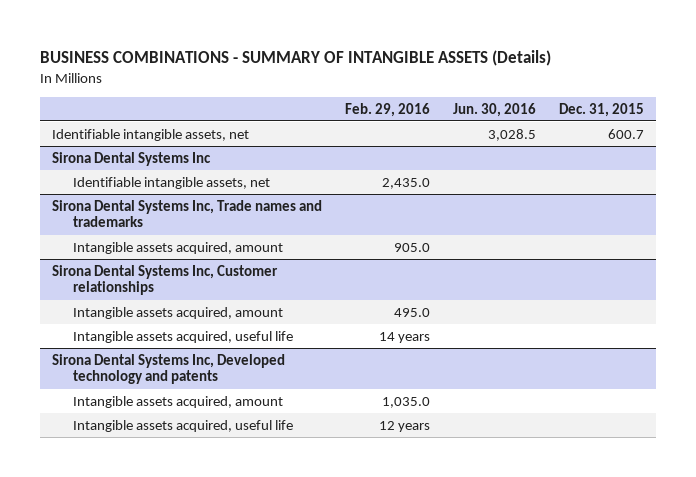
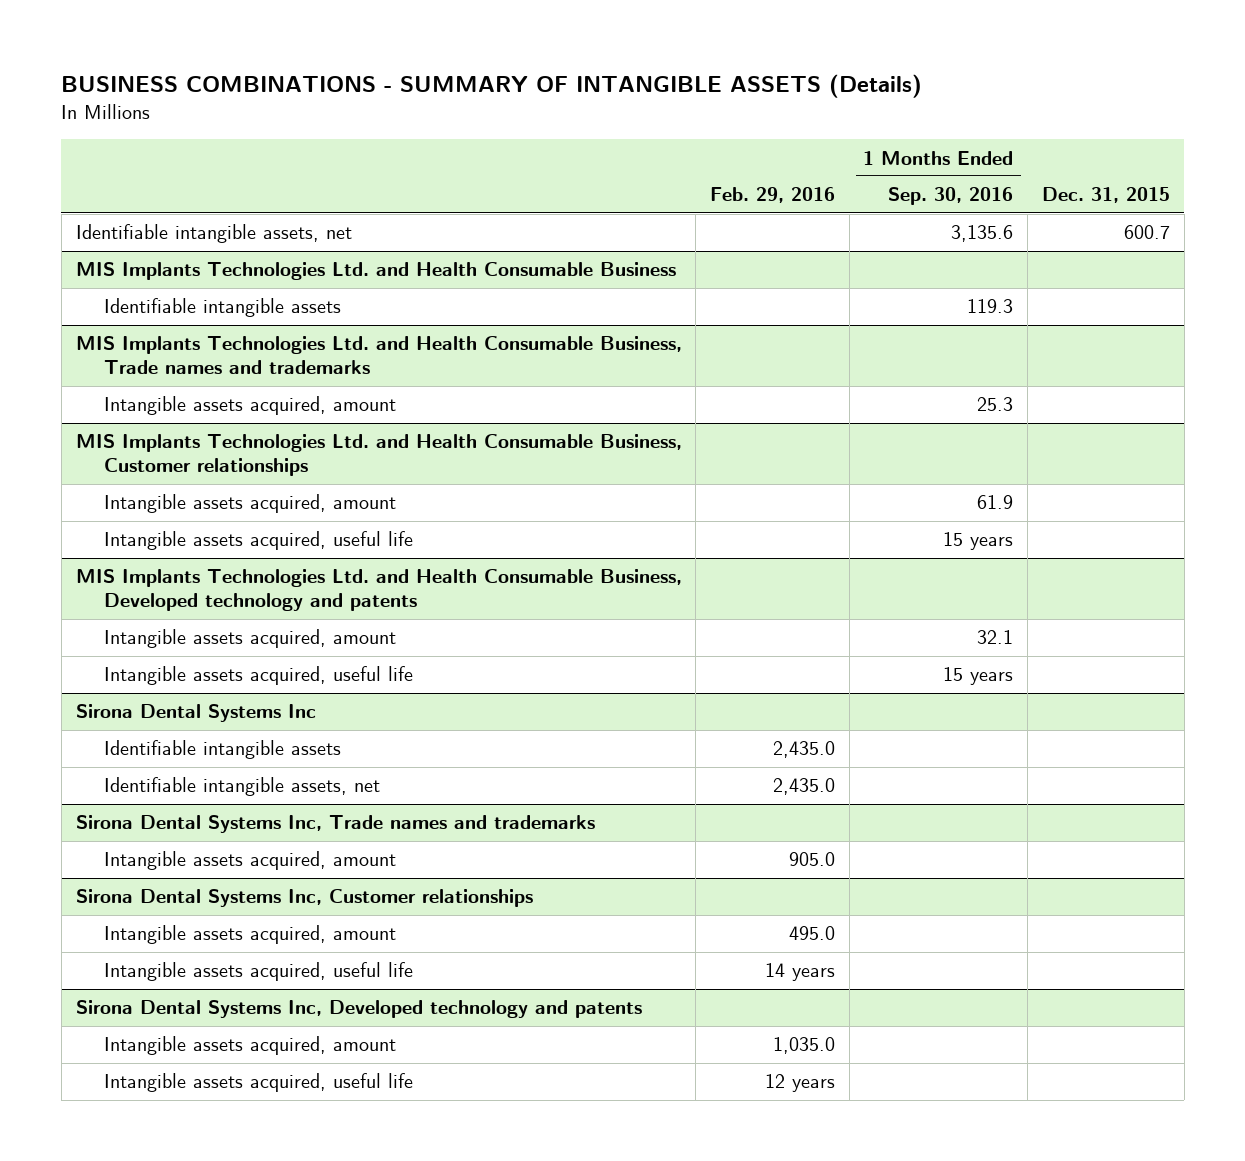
- | Feb. 29, 2016 | Jun. 30, 2016 | Dec. 31, 2015
+ | Feb. 29, 2016 | 1 Months Ended Sep. 30, 2016 | Dec. 31, 2015
+ MIS Implants Technologies Ltd. and Health Consumable Business
+ Identifiable intangible assets | | 119.3 |
+ MIS Implants Technologies Ltd. and Health Consumable Business, Trade names and trademarks
+ Intangible assets acquired, amount | | 25.3 |
+ MIS Implants Technologies Ltd. and Health Consumable Business, Customer relationships
+ Intangible assets acquired, amount | | 61.9 |
+ Intangible assets acquired, useful life | | 15 years |
+ MIS Implants Technologies Ltd. and Health Consumable Business, Developed technology and patents
+ Intangible assets acquired, amount | | 32.1 |
+ Intangible assets acquired, useful life | | 15 years |
@ Sirona Dental Systems Inc
+ Identifiable intangible assets | 2,435.0 | |

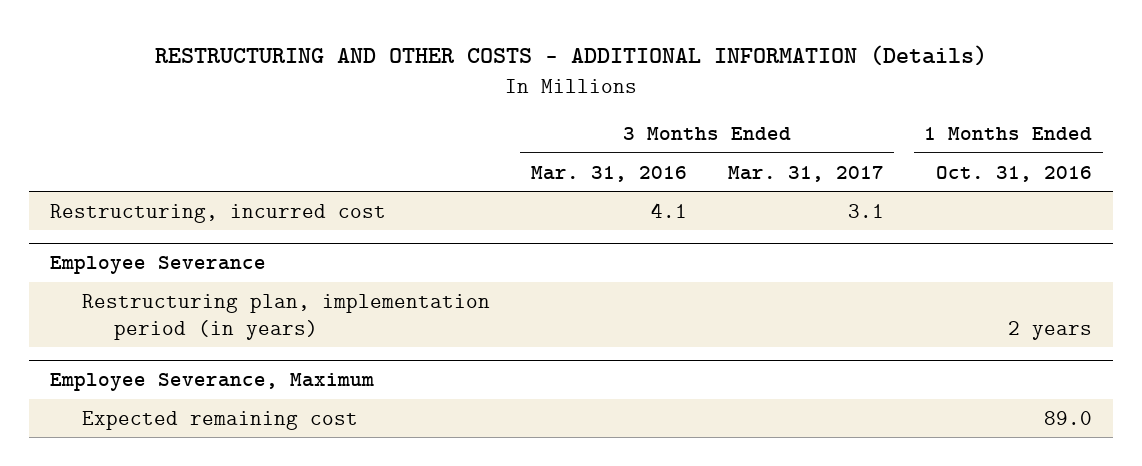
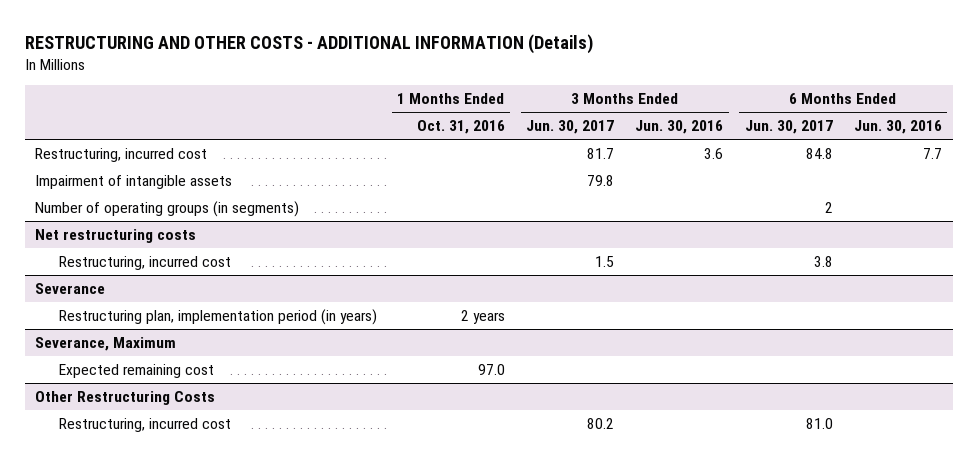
- | 3 Months Ended Mar. 31, 2016 | 3 Months Ended Mar. 31, 2017 | 1 Months Ended Oct. 31, 2016
+ | 1 Months Ended Oct. 31, 2016 | 3 Months Ended Jun. 30, 2017 | 3 Months Ended Jun. 30, 2016 | 6 Months Ended Jun. 30, 2017 | 6 Months Ended Jun. 30, 2016
- Employee Severance
+ Impairment of intangible assets | | 79.8 | | |
+ Number of operating groups (in segments) | | | | 2 |
+ Net restructuring costs
+ Restructuring, incurred cost | | 1.5 | | 3.8 |
+ Severance
- Employee Severance, Maximum
- Expected remaining cost | | | 89.0
+ Severance, Maximum
+ Expected remaining cost | 97.0 | | | |
+ Other Restructuring Costs
+ Restructuring, incurred cost | | 80.2 | | 81.0 |

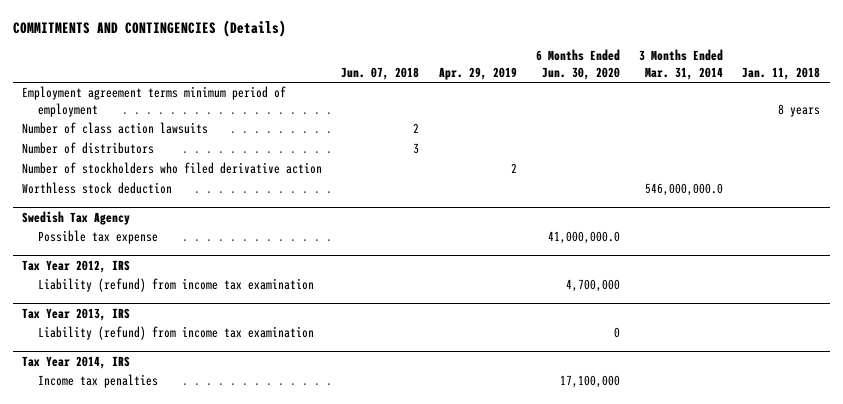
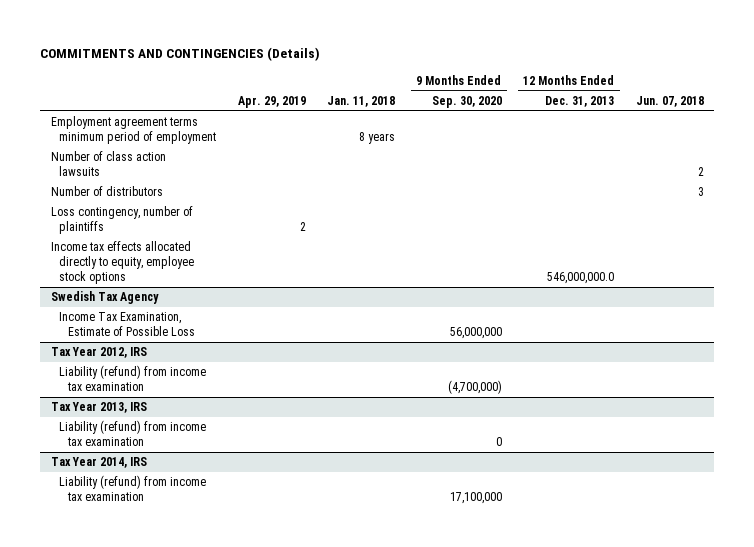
- | Jun. 07, 2018 | Apr. 29, 2019 | 6 Months Ended Jun. 30, 2020 | 3 Months Ended Mar. 31, 2014 | Jan. 11, 2018
+ | Apr. 29, 2019 | Jan. 11, 2018 | 9 Months Ended Sep. 30, 2020 | 12 Months Ended Dec. 31, 2013 | Jun. 07, 2018
- Number of stockholders who filed derivative action | | 2 | | |
- Worthless stock deduction | | | | 546,000,000.0 |
+ Loss contingency, number of plaintiffs | 2 | | | |
+ Income tax effects allocated directly to equity, employee stock options | | | | 546,000,000.0 |
@ Swedish Tax Agency
- Possible tax expense | | | 41,000,000.0 | |
+ Income Tax Examination, Estimate of Possible Loss | | | 56,000,000 | |
@ Tax Year 2014, IRS
- Income tax penalties | | | 17,100,000 | |
+ Liability (refund) from income tax examination | | | 17,100,000 | |

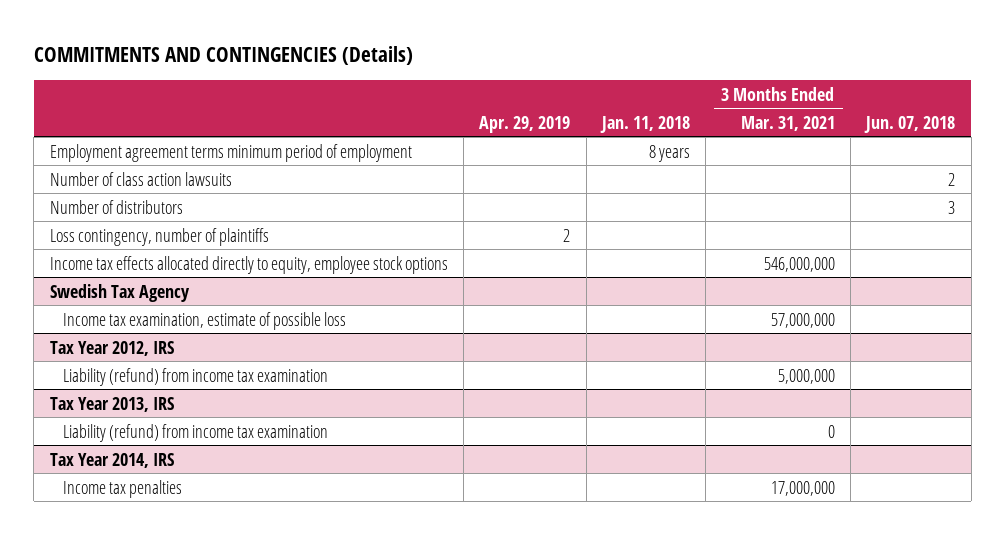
- | Apr. 29, 2019 | Jan. 11, 2018 | 9 Months Ended Sep. 30, 2020 | 12 Months Ended Dec. 31, 2013 | Jun. 07, 2018
+ | Apr. 29, 2019 | Jan. 11, 2018 | 3 Months Ended Mar. 31, 2021 | Jun. 07, 2018
@ Swedish Tax Agency
- Income Tax Examination, Estimate of Possible Loss | | | 56,000,000 | |
+ Income tax examination, estimate of possible loss | | | 57,000,000 |
@ Tax Year 2014, IRS
- Liability (refund) from income tax examination | | | 17,100,000 | |
+ Income tax penalties | | | 17,000,000 |

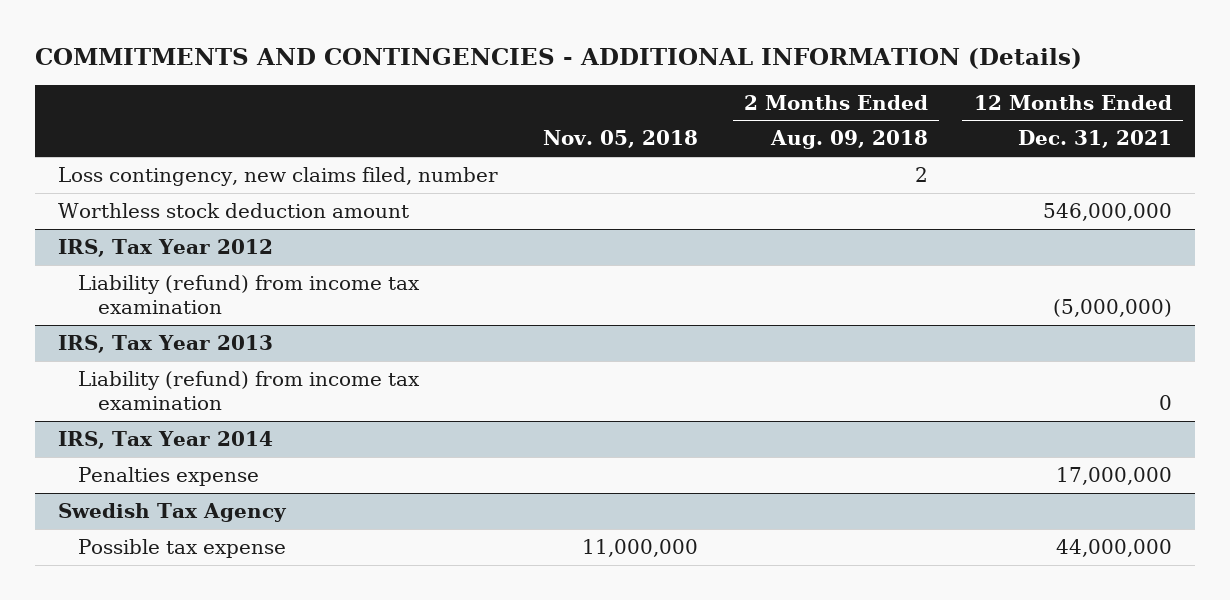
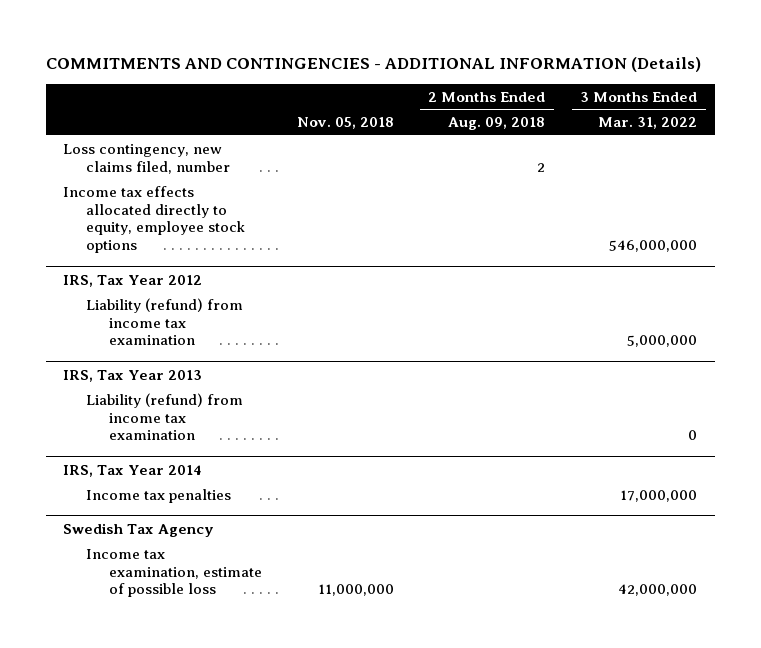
- | Nov. 05, 2018 | 2 Months Ended Aug. 09, 2018 | 12 Months Ended Dec. 31, 2021
+ | Nov. 05, 2018 | 2 Months Ended Aug. 09, 2018 | 3 Months Ended Mar. 31, 2022
- Worthless stock deduction amount | | | 546,000,000
+ Income tax effects allocated directly to equity, employee stock options | | | 546,000,000
@ IRS, Tax Year 2014
- Penalties expense | | | 17,000,000
+ Income tax penalties | | | 17,000,000
@ Swedish Tax Agency
- Possible tax expense | 11,000,000 | | 44,000,000
+ Income tax examination, estimate of possible loss | 11,000,000 | | 42,000,000

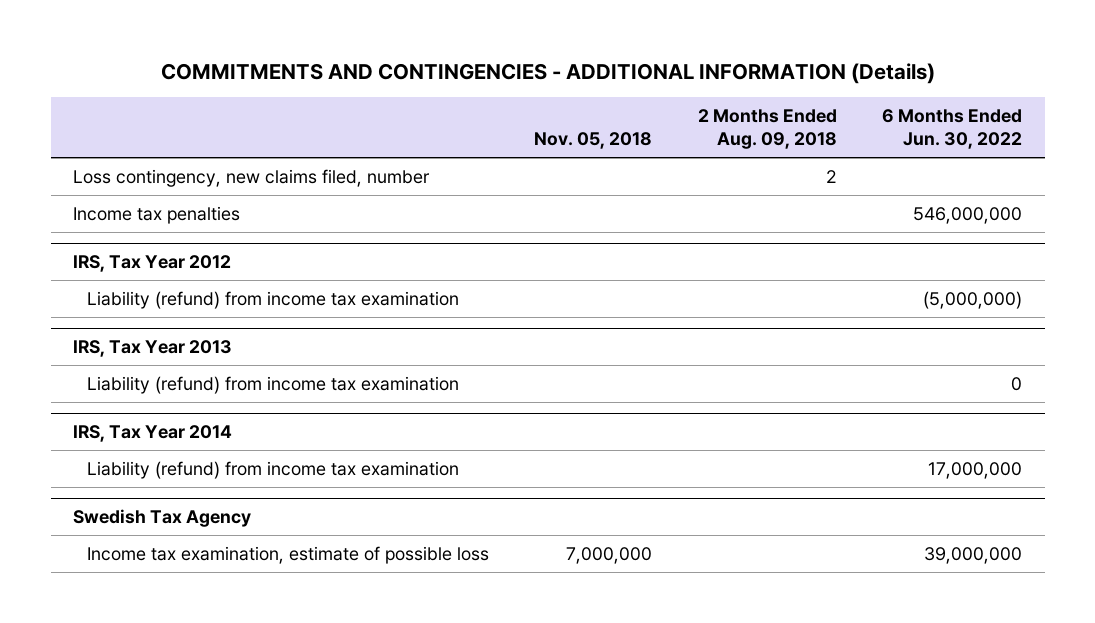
- | Nov. 05, 2018 | 2 Months Ended Aug. 09, 2018 | 3 Months Ended Mar. 31, 2022
+ | Nov. 05, 2018 | 2 Months Ended Aug. 09, 2018 | 6 Months Ended Jun. 30, 2022
- Income tax effects allocated directly to equity, employee stock options | | | 546,000,000
+ Income tax penalties | | | 546,000,000
@ IRS, Tax Year 2014
- Income tax penalties | | | 17,000,000
+ Liability (refund) from income tax examination | | | 17,000,000
@ Swedish Tax Agency
- Income tax examination, estimate of possible loss | 11,000,000 | | 42,000,000
+ Income tax examination, estimate of possible loss | 7,000,000 | | 39,000,000

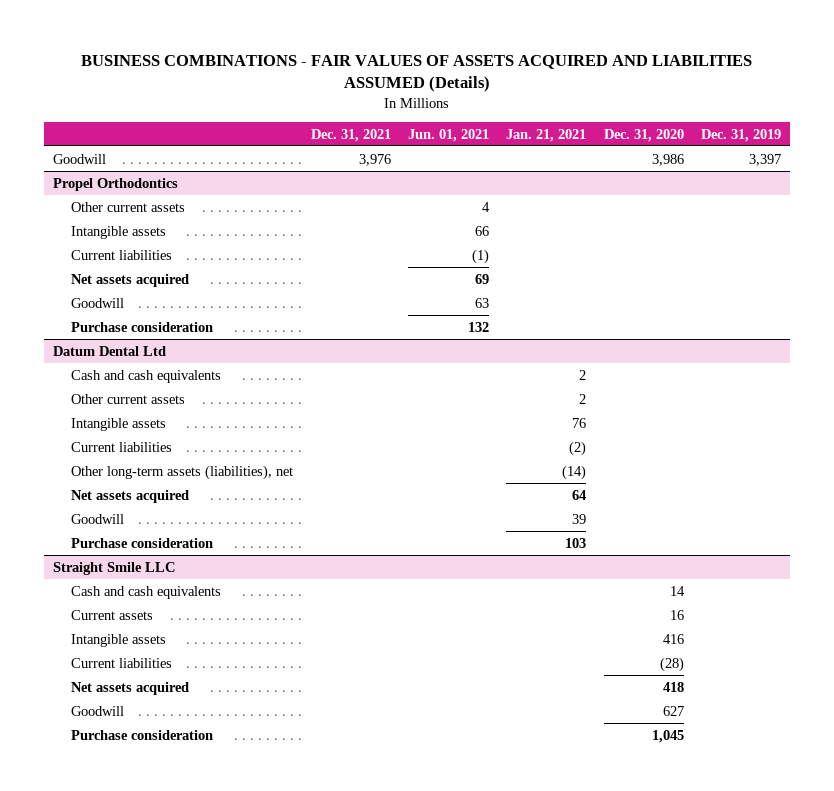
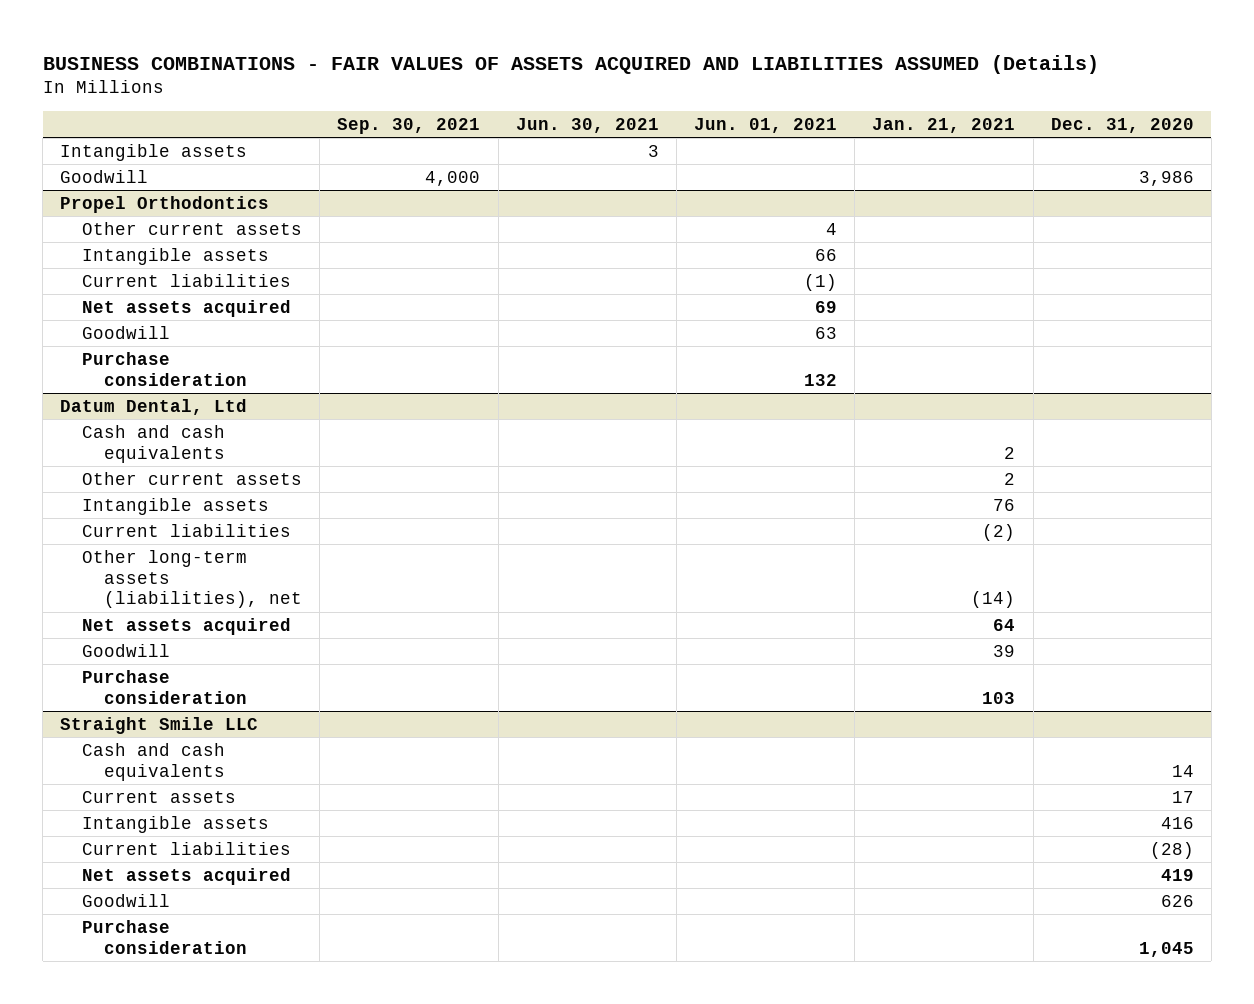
- | Dec. 31, 2021 | Jun. 01, 2021 | Jan. 21, 2021 | Dec. 31, 2020 | Dec. 31, 2019
+ | Sep. 30, 2021 | Jun. 30, 2021 | Jun. 01, 2021 | Jan. 21, 2021 | Dec. 31, 2020
+ Intangible assets | | 3 | | |
- Datum Dental Ltd
+ Datum Dental, Ltd
@ Straight Smile LLC
- Current assets | | | | 16 |
+ Current assets | | | | | 17
- Net assets acquired | | | | 418 |
- Goodwill | | | | 627 |
+ Net assets acquired | | | | | 419
+ Goodwill | | | | | 626

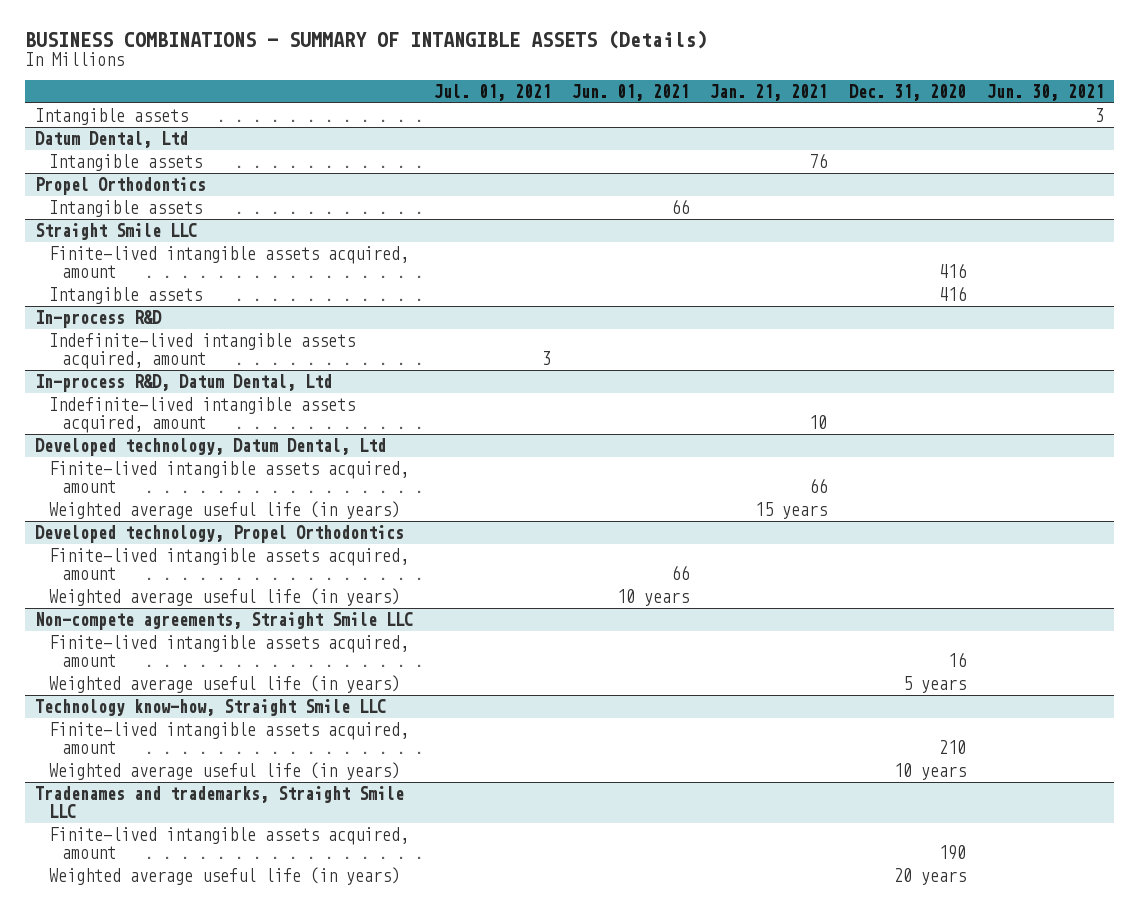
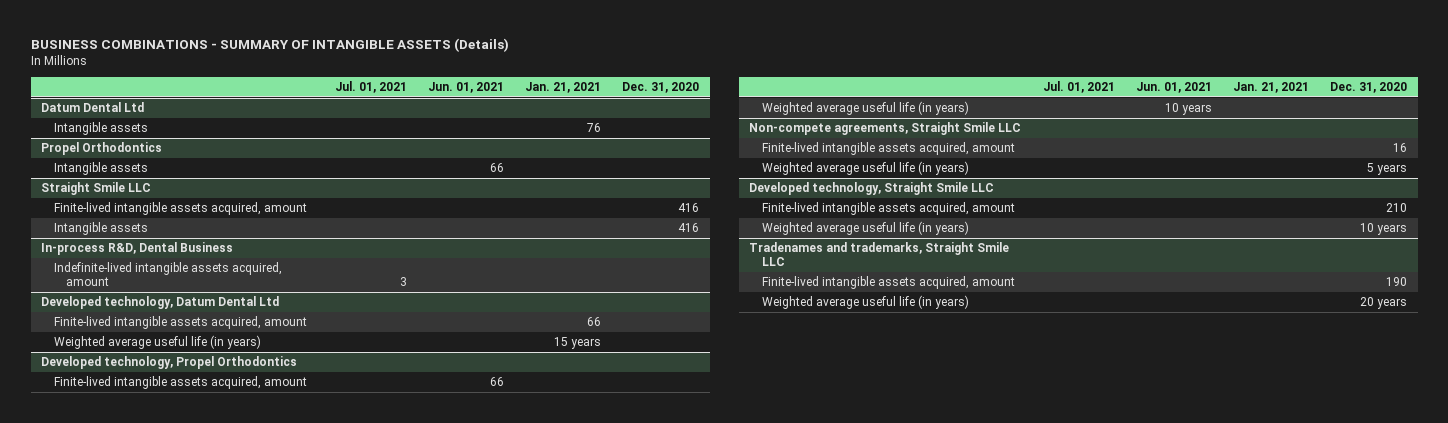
- | Jul. 01, 2021 | Jun. 01, 2021 | Jan. 21, 2021 | Dec. 31, 2020 | Jun. 30, 2021
+ | Jul. 01, 2021 | Jun. 01, 2021 | Jan. 21, 2021 | Dec. 31, 2020
- Intangible assets | | | | | 3
- Datum Dental, Ltd
+ Datum Dental Ltd
- In-process R&D
+ In-process R&D, Dental Business
- In-process R&D, Datum Dental, Ltd
- Indefinite-lived intangible assets acquired, amount | | | 10 | |
- Developed technology, Datum Dental, Ltd
+ Developed technology, Datum Dental Ltd
- Technology know-how, Straight Smile LLC
+ Developed technology, Straight Smile LLC

